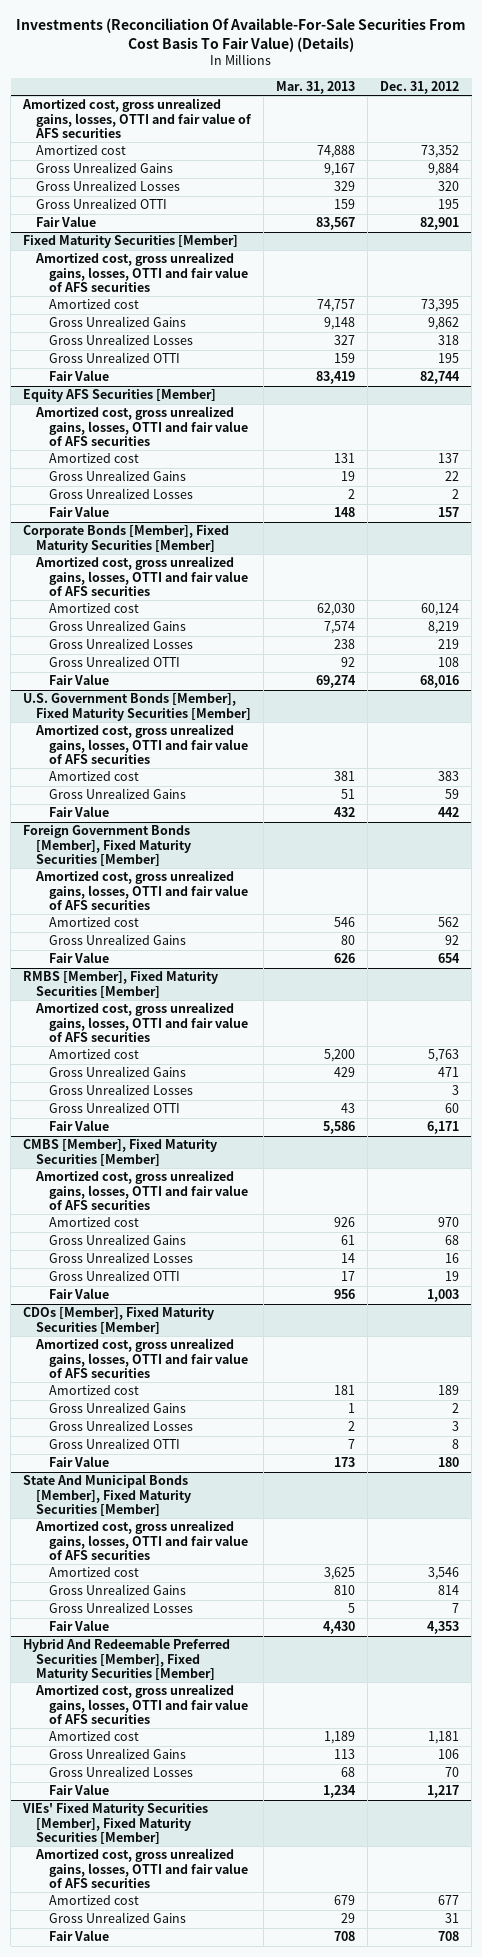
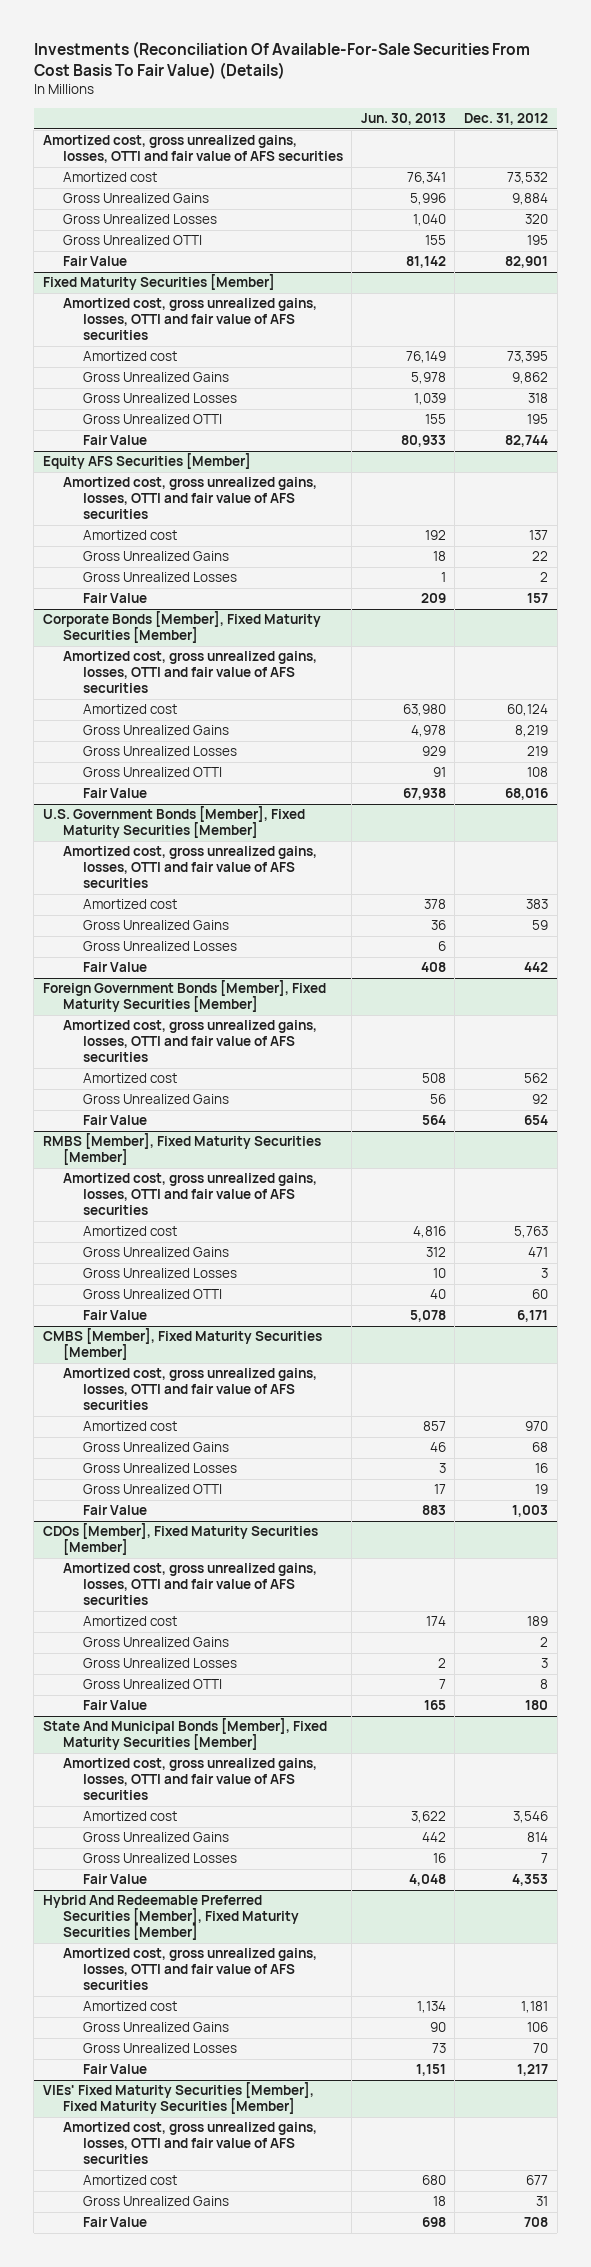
- | Mar. 31, 2013 | Dec. 31, 2012
+ | Jun. 30, 2013 | Dec. 31, 2012
- Amortized cost | 74,888 | 73,352
+ Amortized cost | 76,341 | 73,532
@ U.S. Government Bonds [Member], Fixed Maturity Securities [Member]
+ Gross Unrealized Losses | 6 |

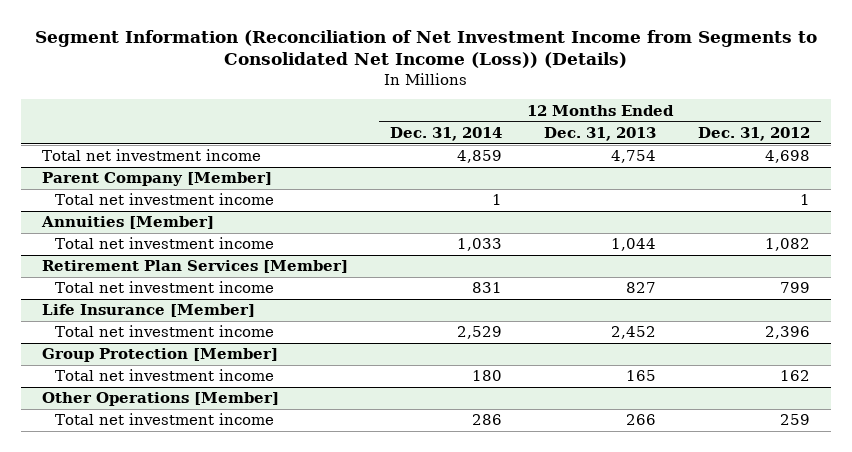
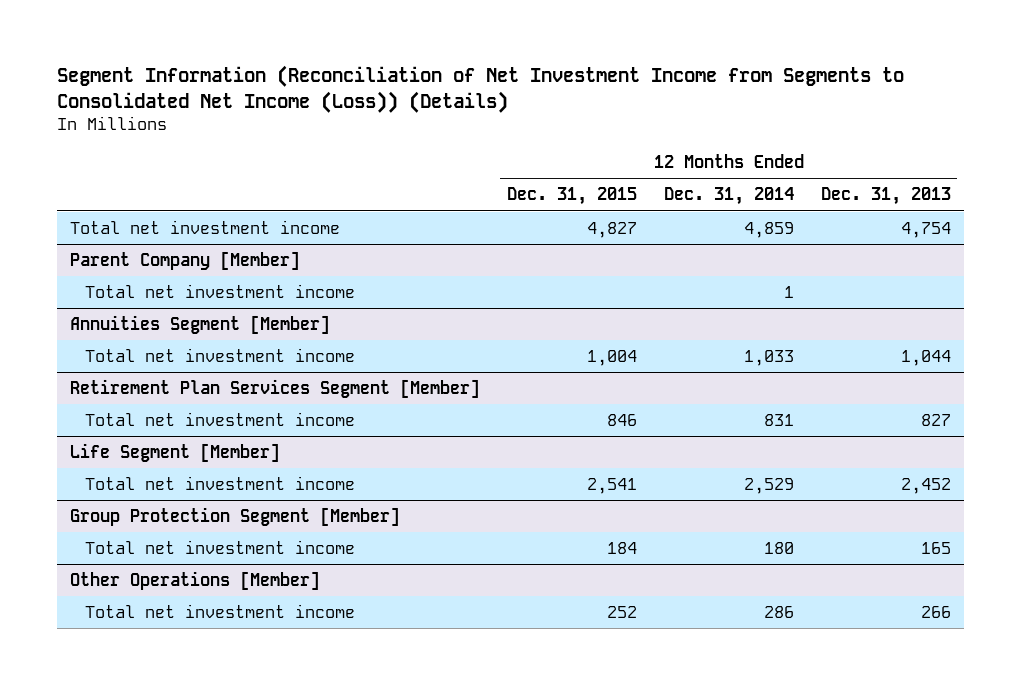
- | 12 Months Ended Dec. 31, 2014 | 12 Months Ended Dec. 31, 2013 | 12 Months Ended Dec. 31, 2012
+ | 12 Months Ended Dec. 31, 2015 | 12 Months Ended Dec. 31, 2014 | 12 Months Ended Dec. 31, 2013
- Annuities [Member]
+ Annuities Segment [Member]
- Retirement Plan Services [Member]
+ Retirement Plan Services Segment [Member]
- Life Insurance [Member]
+ Life Segment [Member]
- Group Protection [Member]
+ Group Protection Segment [Member]

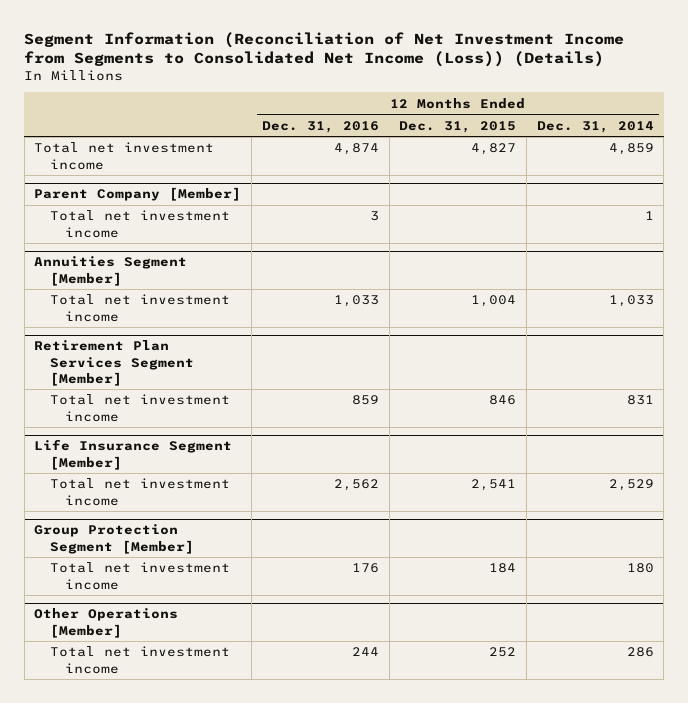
- | 12 Months Ended Dec. 31, 2015 | 12 Months Ended Dec. 31, 2014 | 12 Months Ended Dec. 31, 2013
+ | 12 Months Ended Dec. 31, 2016 | 12 Months Ended Dec. 31, 2015 | 12 Months Ended Dec. 31, 2014
- Life Segment [Member]
+ Life Insurance Segment [Member]

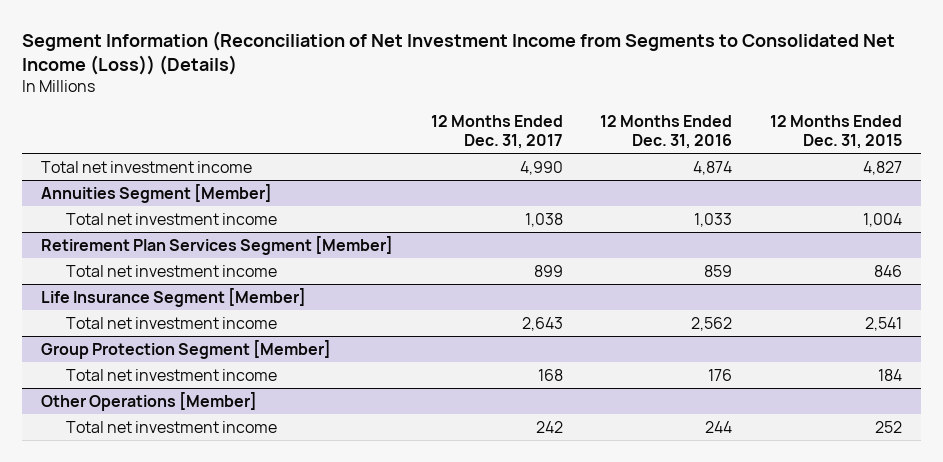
- | 12 Months Ended Dec. 31, 2016 | 12 Months Ended Dec. 31, 2015 | 12 Months Ended Dec. 31, 2014
+ | 12 Months Ended Dec. 31, 2017 | 12 Months Ended Dec. 31, 2016 | 12 Months Ended Dec. 31, 2015
- Parent Company [Member]
- Total net investment income | 3 | | 1

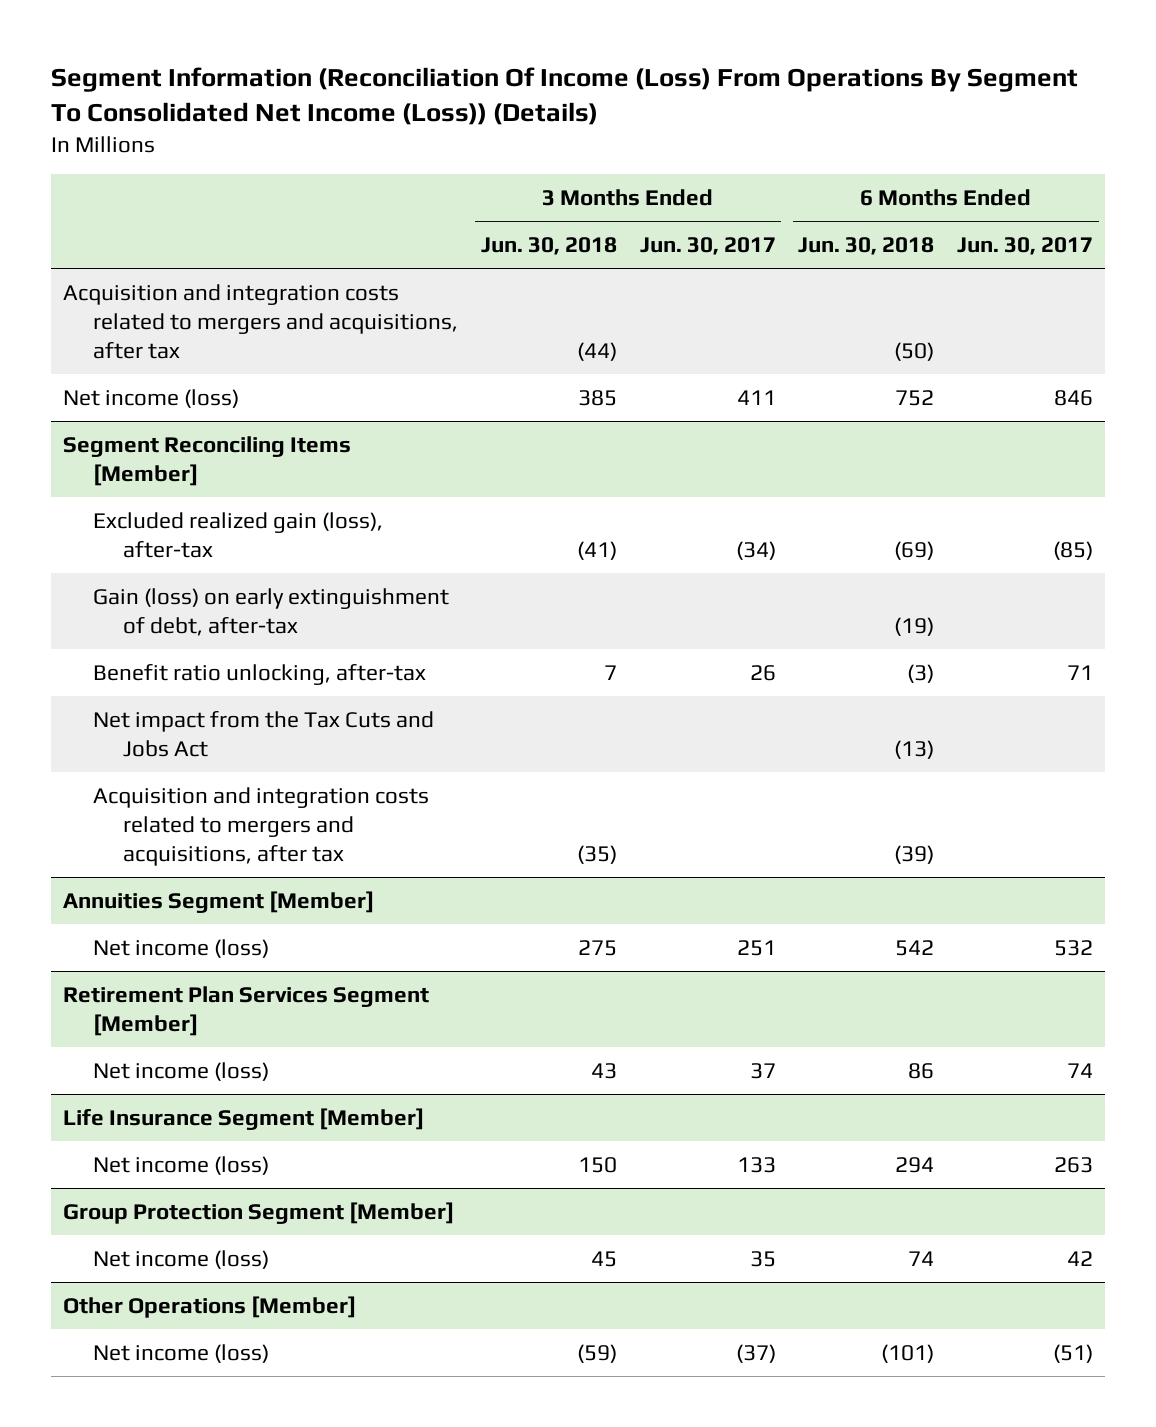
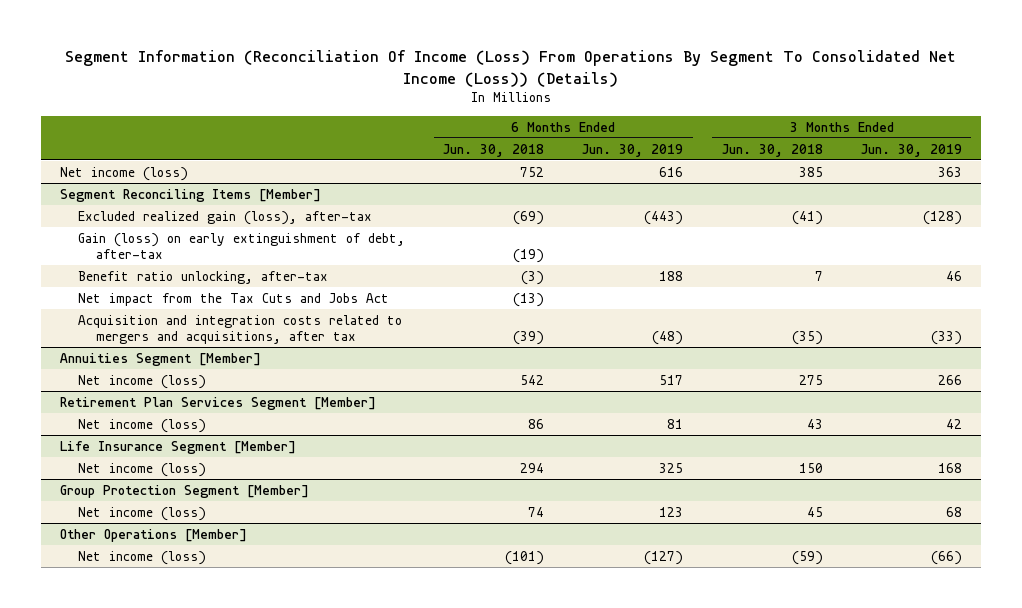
- | 3 Months Ended Jun. 30, 2018 | 3 Months Ended Jun. 30, 2017 | 6 Months Ended Jun. 30, 2018 | 6 Months Ended Jun. 30, 2017
+ | 6 Months Ended Jun. 30, 2018 | 6 Months Ended Jun. 30, 2019 | 3 Months Ended Jun. 30, 2018 | 3 Months Ended Jun. 30, 2019
- Acquisition and integration costs related to mergers and acquisitions, after tax | (44) | | (50) |

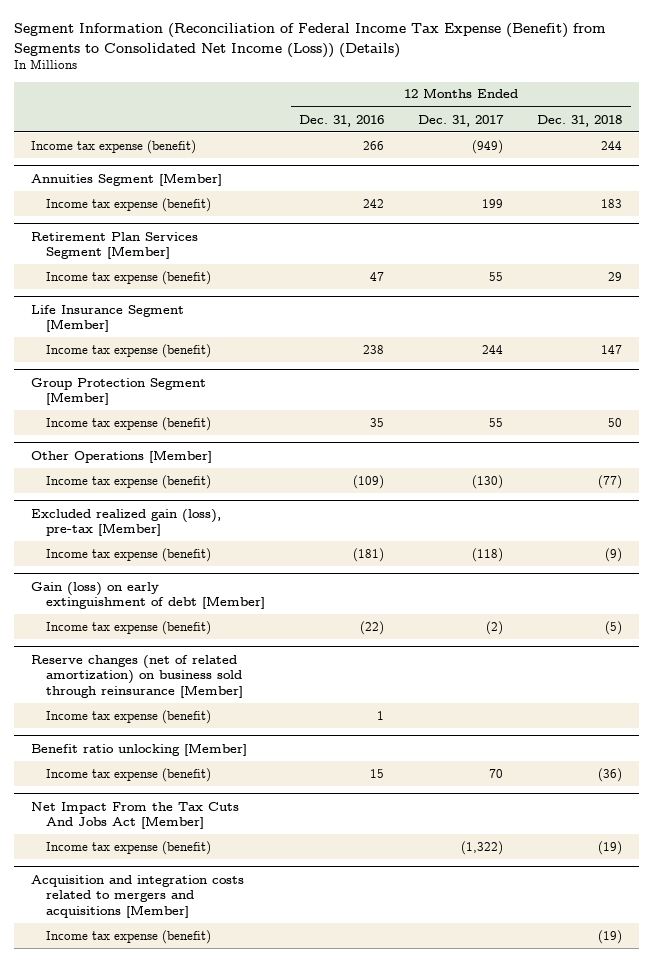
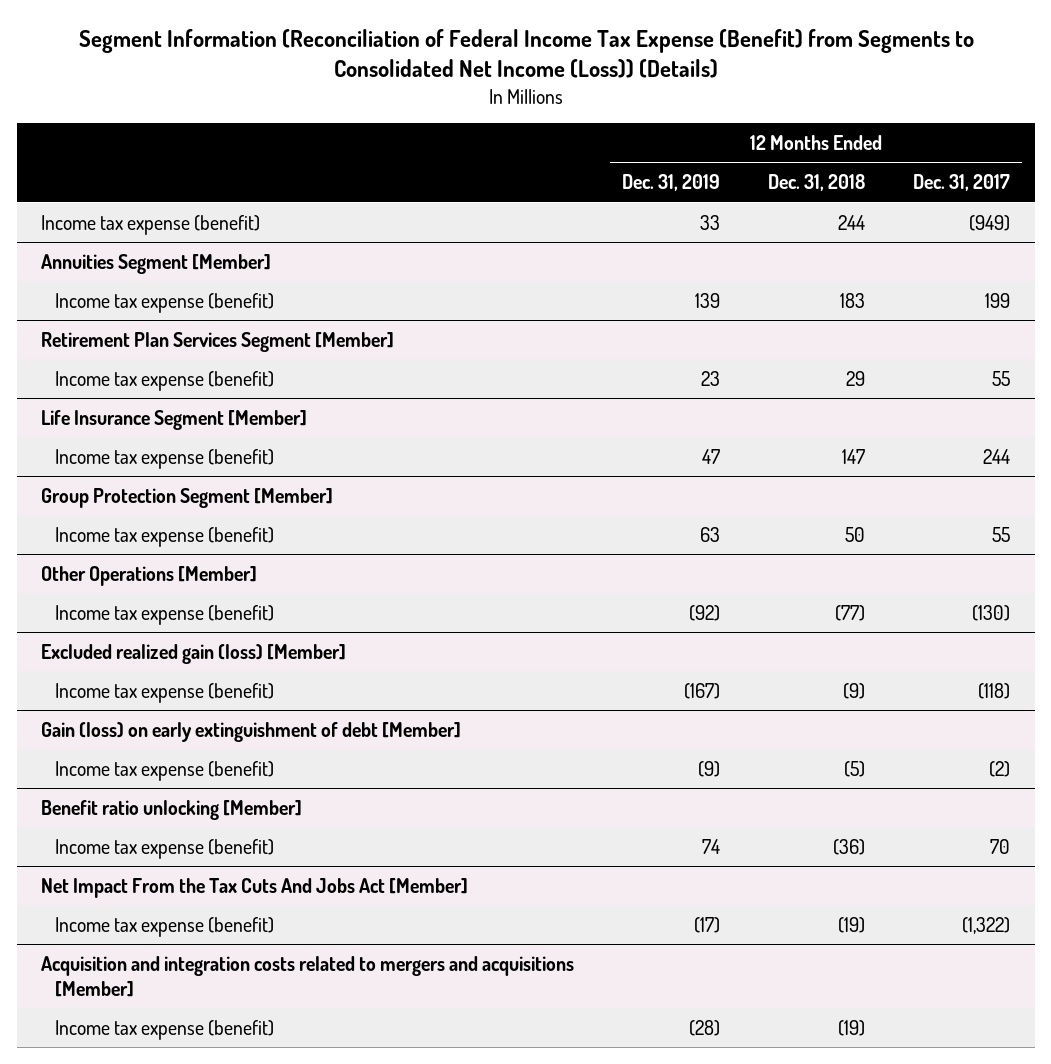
- | 12 Months Ended Dec. 31, 2016 | 12 Months Ended Dec. 31, 2017 | 12 Months Ended Dec. 31, 2018
+ | 12 Months Ended Dec. 31, 2019 | 12 Months Ended Dec. 31, 2018 | 12 Months Ended Dec. 31, 2017
- Excluded realized gain (loss), pre-tax [Member]
+ Excluded realized gain (loss) [Member]
- Reserve changes (net of related amortization) on business sold through reinsurance [Member]
- Income tax expense (benefit) | 1 | |

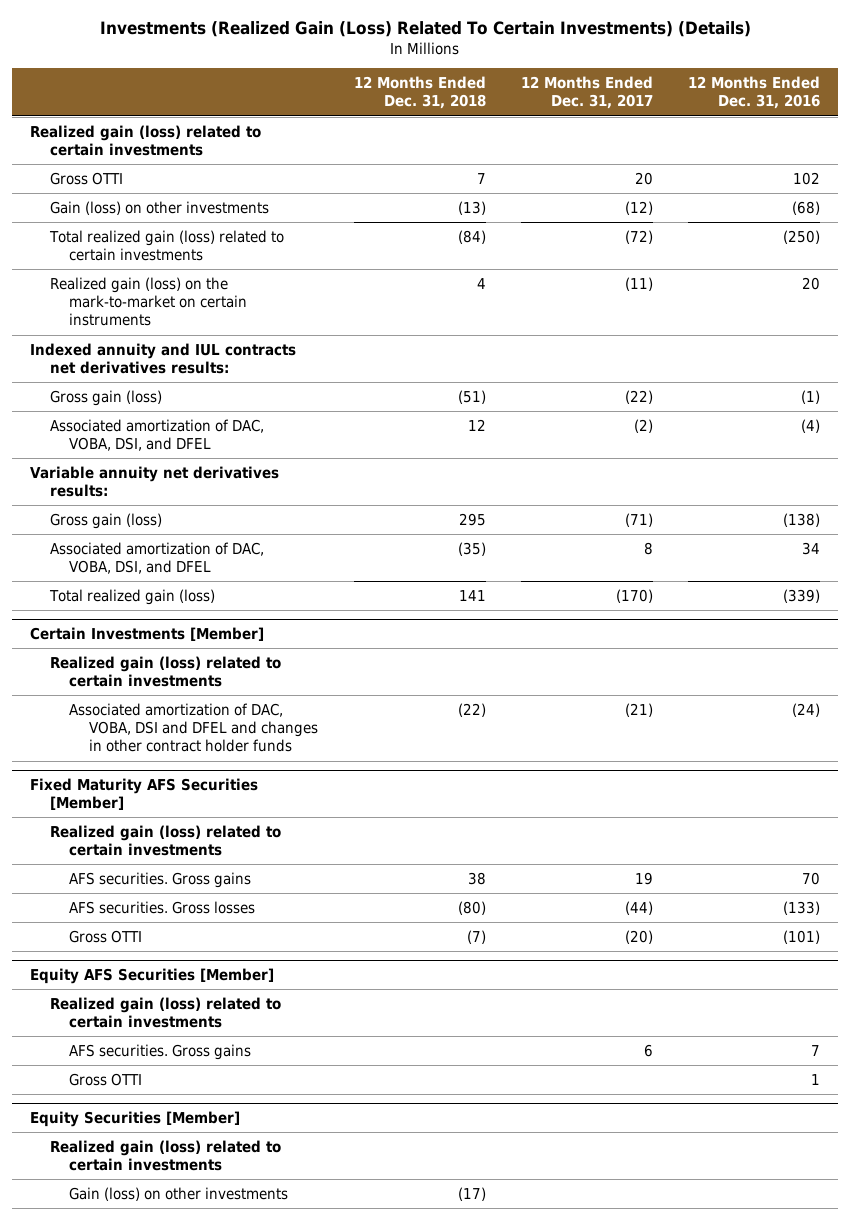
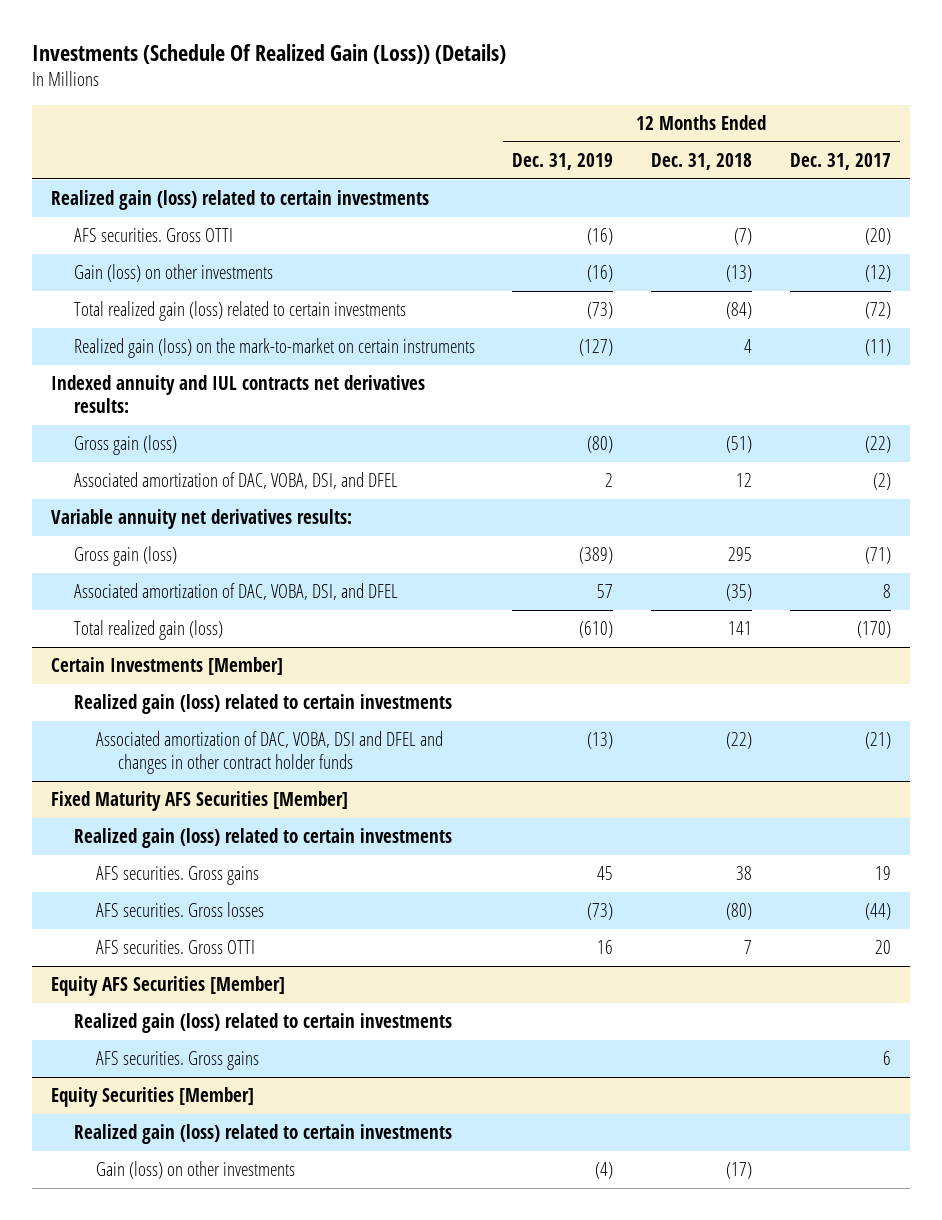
- Investments (Realized Gain (Loss) Related To Certain Investments) (Details)
+ Investments (Schedule Of Realized Gain (Loss)) (Details)
- | 12 Months Ended Dec. 31, 2018 | 12 Months Ended Dec. 31, 2017 | 12 Months Ended Dec. 31, 2016
+ | 12 Months Ended Dec. 31, 2019 | 12 Months Ended Dec. 31, 2018 | 12 Months Ended Dec. 31, 2017
- Gross OTTI | 7 | 20 | 102
+ AFS securities. Gross OTTI | (16) | (7) | (20)
@ Fixed Maturity AFS Securities [Member]
- Gross OTTI | (7) | (20) | (101)
+ AFS securities. Gross OTTI | 16 | 7 | 20
@ Equity AFS Securities [Member]
- Gross OTTI | | | 1

